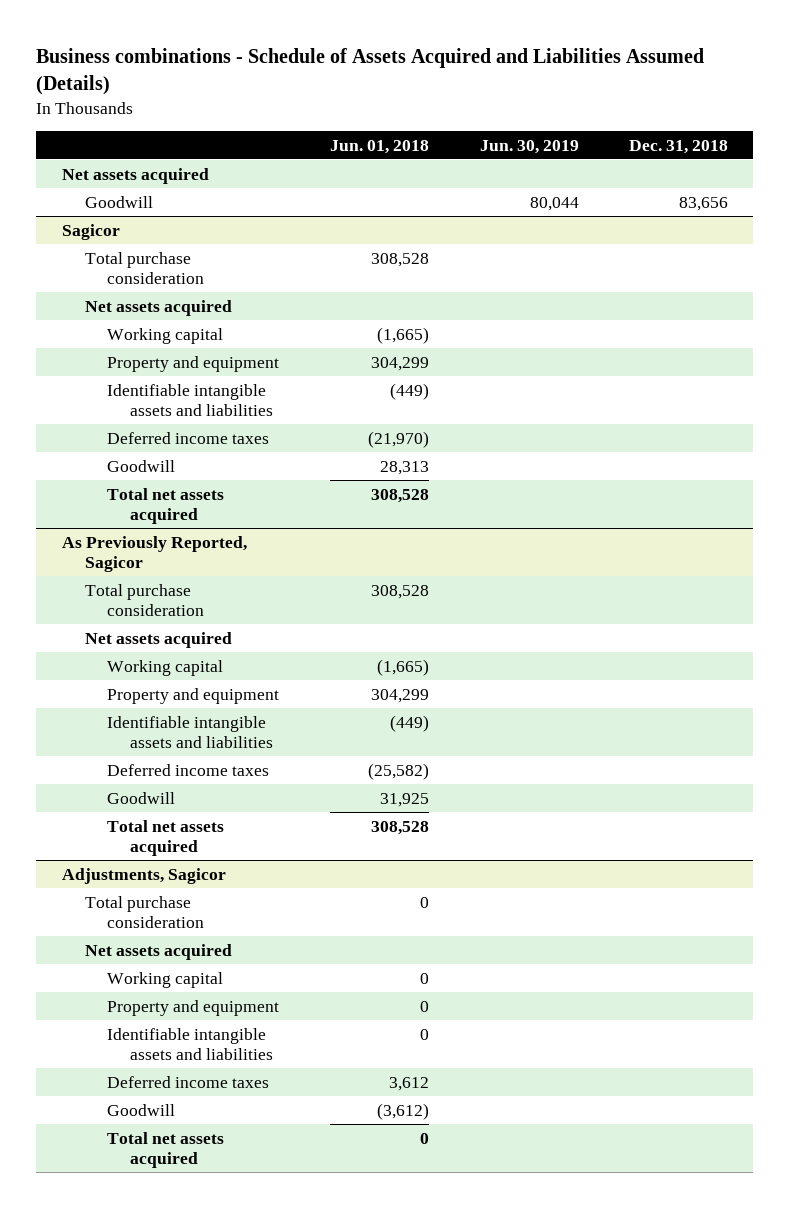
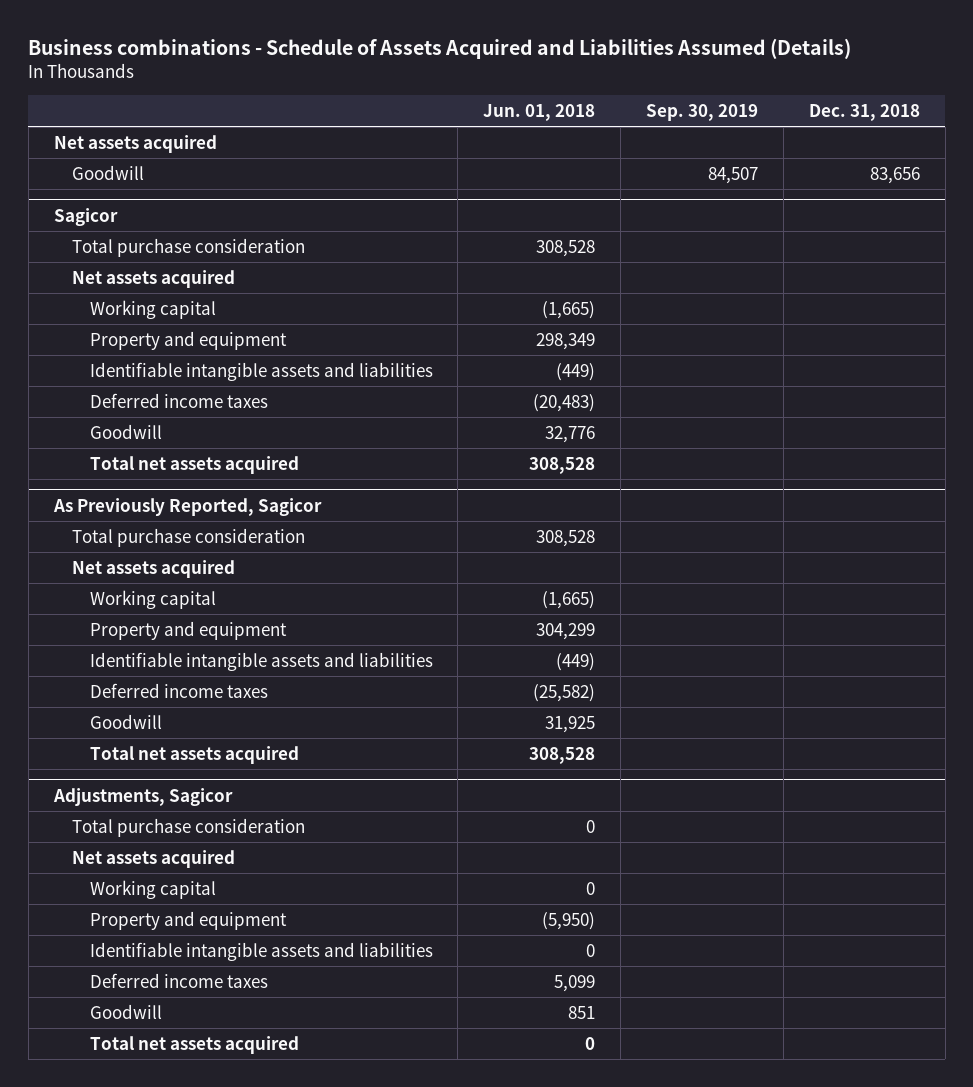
- | Jun. 01, 2018 | Jun. 30, 2019 | Dec. 31, 2018
+ | Jun. 01, 2018 | Sep. 30, 2019 | Dec. 31, 2018
@ Sagicor
- Property and equipment | 304,299 | |
+ Property and equipment | 298,349 | |
- Deferred income taxes | (21,970) | |
- Goodwill | 28,313 | |
+ Deferred income taxes | (20,483) | |
+ Goodwill | 32,776 | |
@ Adjustments, Sagicor
- Property and equipment | 0 | |
+ Property and equipment | (5,950) | |
- Deferred income taxes | 3,612 | |
- Goodwill | (3,612) | |
+ Deferred income taxes | 5,099 | |
+ Goodwill | 851 | |

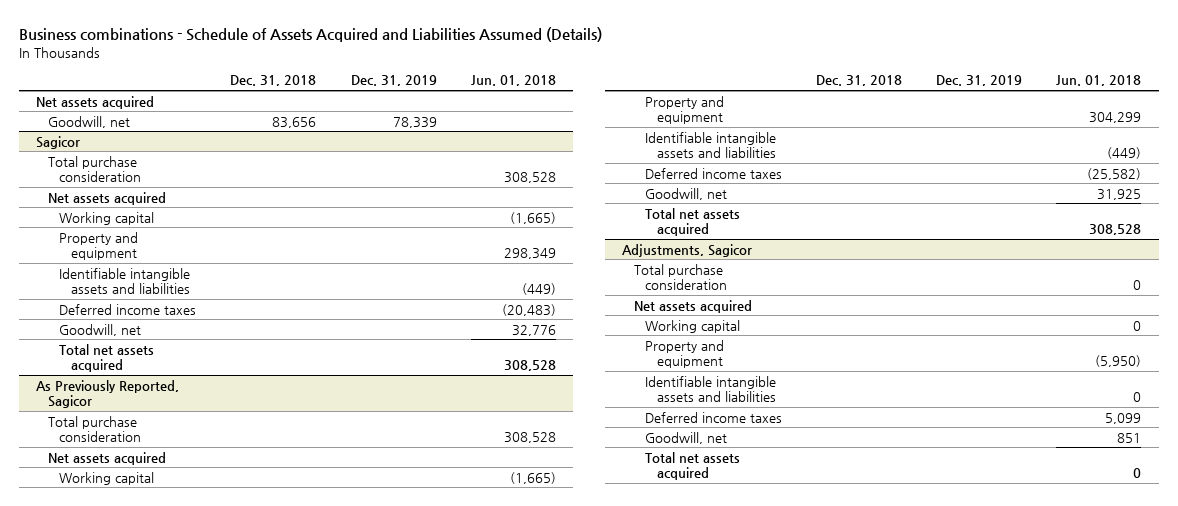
- | Jun. 01, 2018 | Sep. 30, 2019 | Dec. 31, 2018
+ | Dec. 31, 2018 | Dec. 31, 2019 | Jun. 01, 2018
- Goodwill | | 84,507 | 83,656
+ Goodwill, net | 83,656 | 78,339 |
@ Sagicor
- Goodwill | 32,776 | |
+ Goodwill, net | | | 32,776
@ As Previously Reported, Sagicor
- Goodwill | 31,925 | |
+ Goodwill, net | | | 31,925
@ Adjustments, Sagicor
- Goodwill | 851 | |
+ Goodwill, net | | | 851

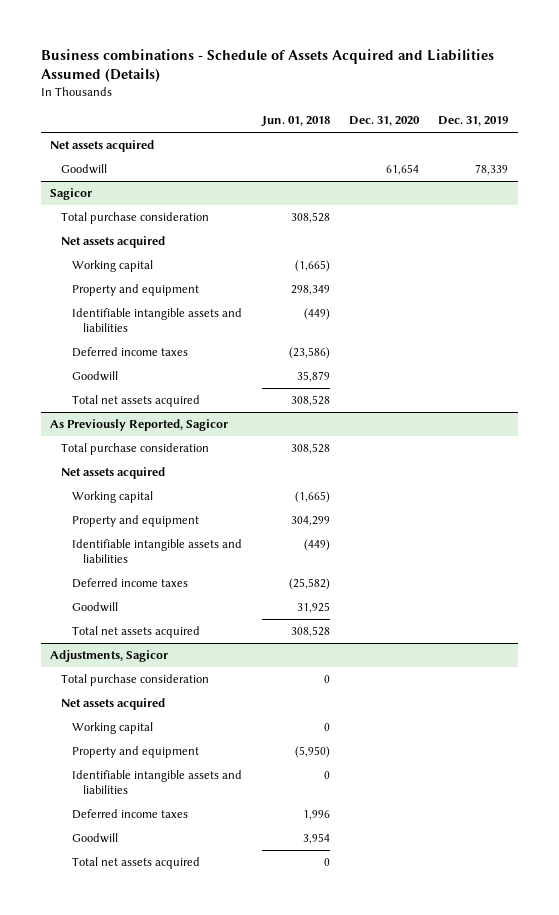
- | Dec. 31, 2018 | Dec. 31, 2019 | Jun. 01, 2018
+ | Jun. 01, 2018 | Dec. 31, 2020 | Dec. 31, 2019
- Goodwill, net | 83,656 | 78,339 |
+ Goodwill | | 61,654 | 78,339
@ Sagicor
- Deferred income taxes | | | (20,483)
- Goodwill, net | | | 32,776
+ Deferred income taxes | (23,586) | |
+ Goodwill | 35,879 | |
@ As Previously Reported, Sagicor
- Goodwill, net | | | 31,925
+ Goodwill | 31,925 | |
@ Adjustments, Sagicor
- Deferred income taxes | | | 5,099
- Goodwill, net | | | 851
+ Deferred income taxes | 1,996 | |
+ Goodwill | 3,954 | |

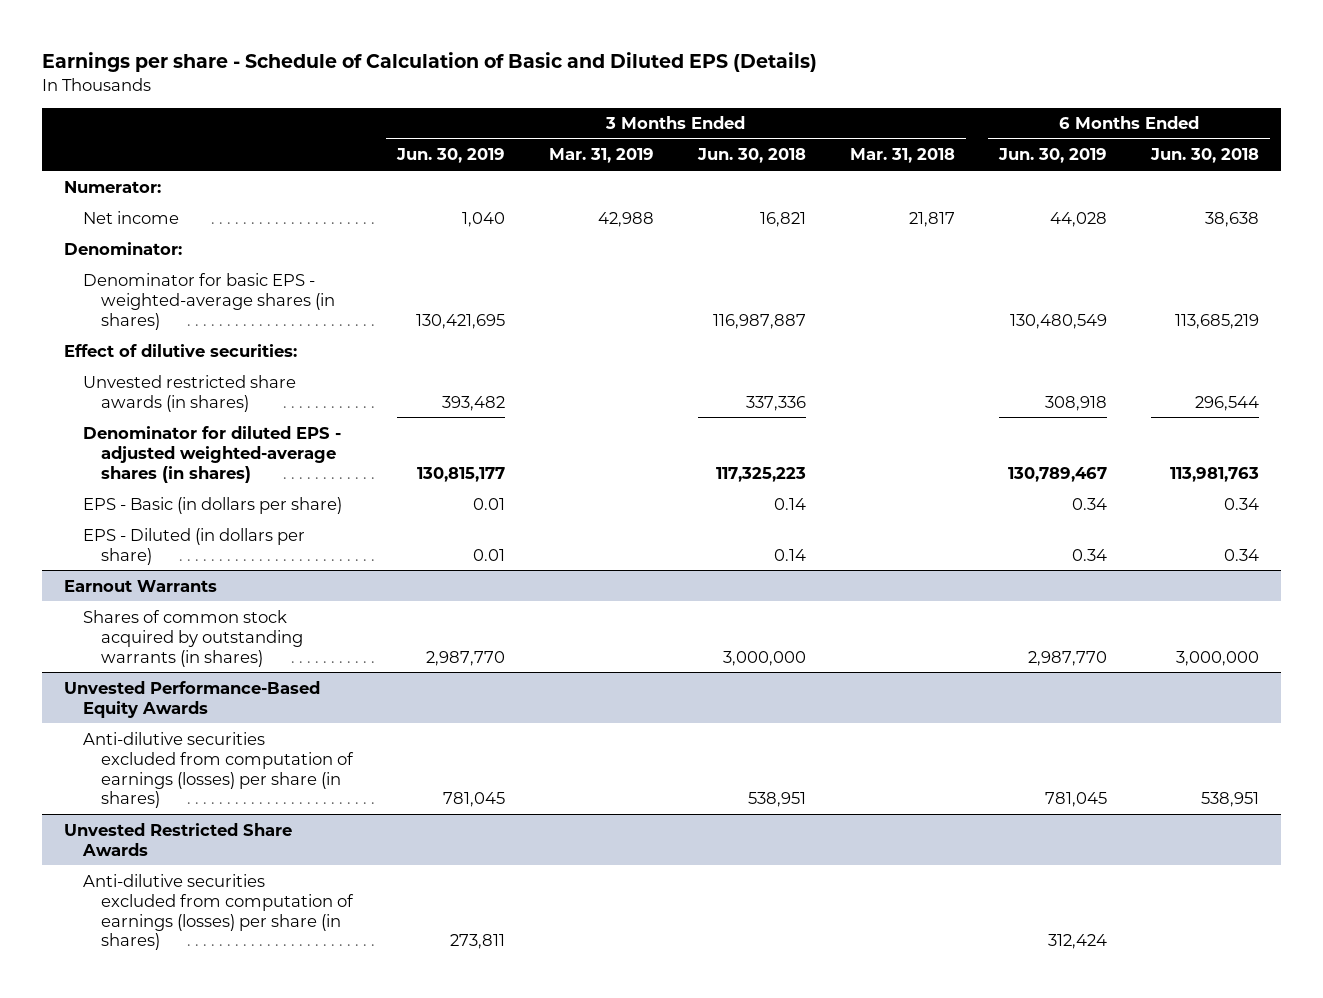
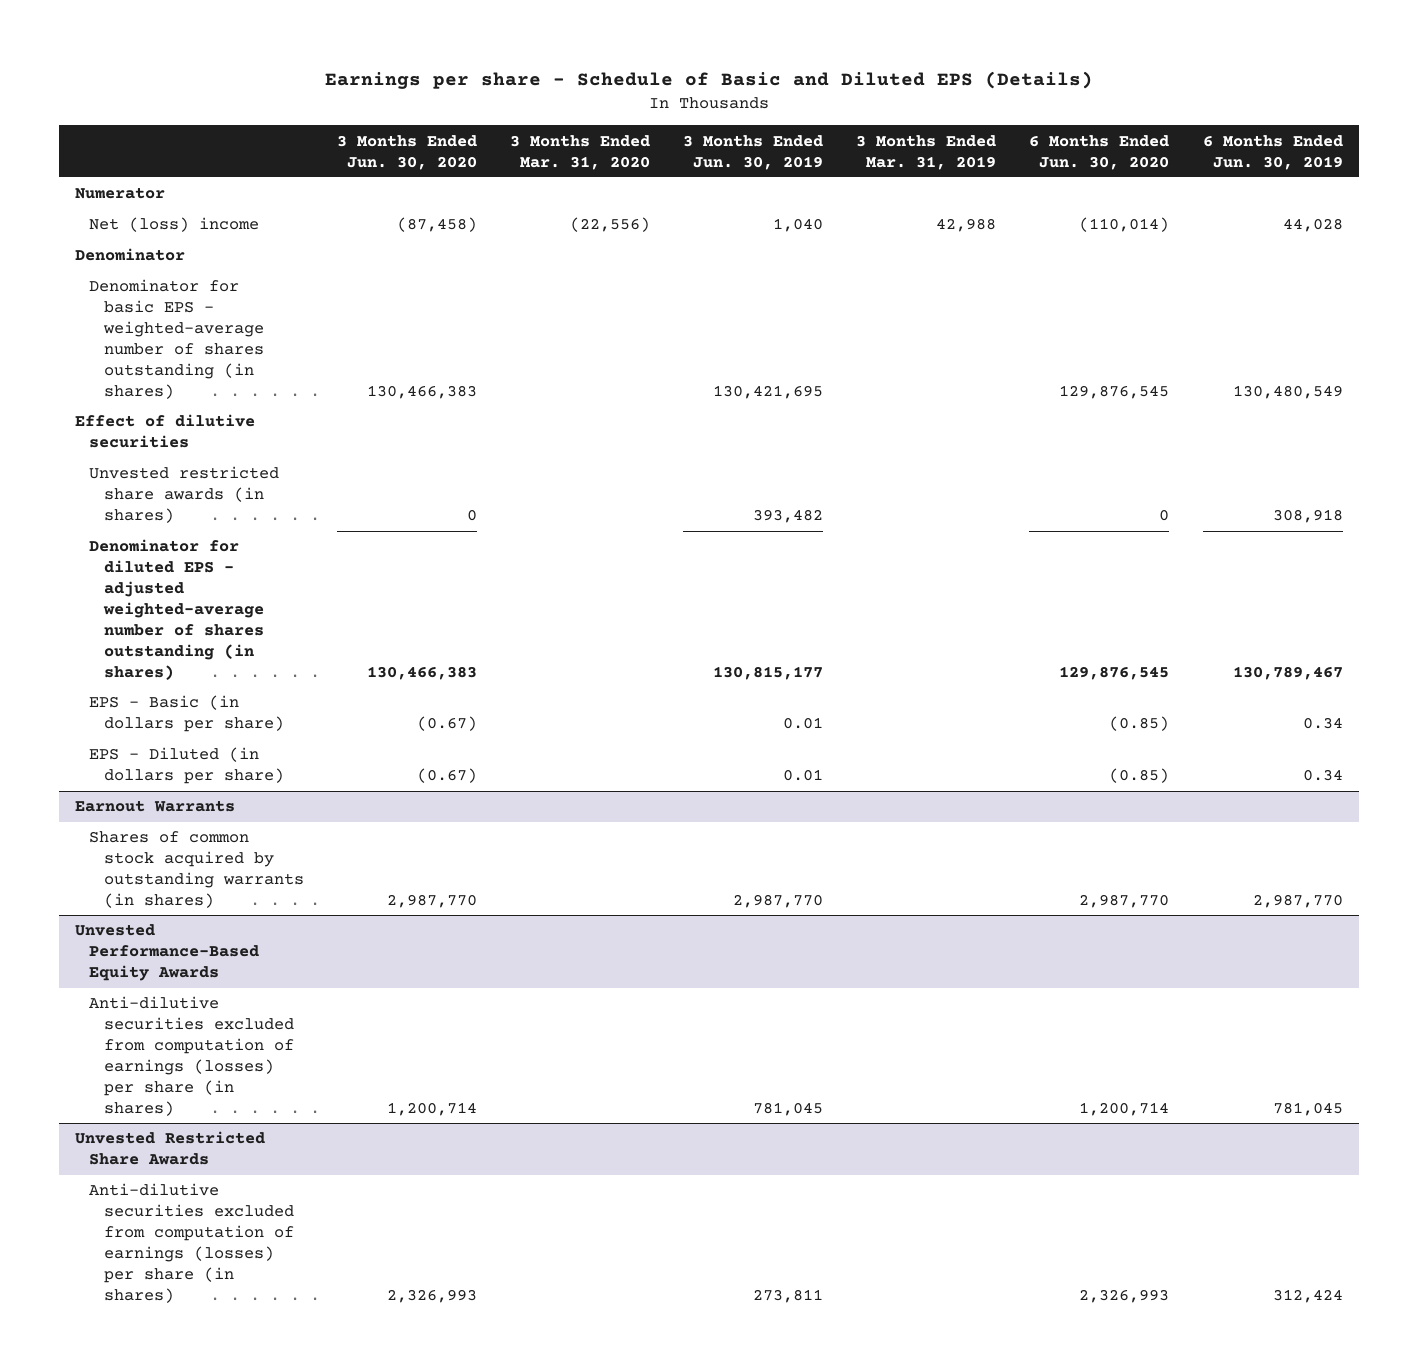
- Earnings per share - Schedule of Calculation of Basic and Diluted EPS (Details)
+ Earnings per share - Schedule of Basic and Diluted EPS (Details)
- | 3 Months Ended Jun. 30, 2019 | 3 Months Ended Mar. 31, 2019 | 3 Months Ended Jun. 30, 2018 | 3 Months Ended Mar. 31, 2018 | 6 Months Ended Jun. 30, 2019 | 6 Months Ended Jun. 30, 2018
+ | 3 Months Ended Jun. 30, 2020 | 3 Months Ended Mar. 31, 2020 | 3 Months Ended Jun. 30, 2019 | 3 Months Ended Mar. 31, 2019 | 6 Months Ended Jun. 30, 2020 | 6 Months Ended Jun. 30, 2019
- Numerator:
- Net income | 1,040 | 42,988 | 16,821 | 21,817 | 44,028 | 38,638
- Denominator:
- Denominator for basic EPS - weighted-average shares (in shares) | 130,421,695 | | 116,987,887 | | 130,480,549 | 113,685,219
- Effect of dilutive securities:
+ Numerator
+ Net (loss) income | (87,458) | (22,556) | 1,040 | 42,988 | (110,014) | 44,028
+ Denominator
+ Denominator for basic EPS - weighted-average number of shares outstanding (in shares) | 130,466,383 | | 130,421,695 | | 129,876,545 | 130,480,549
+ Effect of dilutive securities
- Denominator for diluted EPS - adjusted weighted-average shares (in shares) | 130,815,177 | | 117,325,223 | | 130,789,467 | 113,981,763
+ Denominator for diluted EPS - adjusted weighted-average number of shares outstanding (in shares) | 130,466,383 | | 130,815,177 | | 129,876,545 | 130,789,467

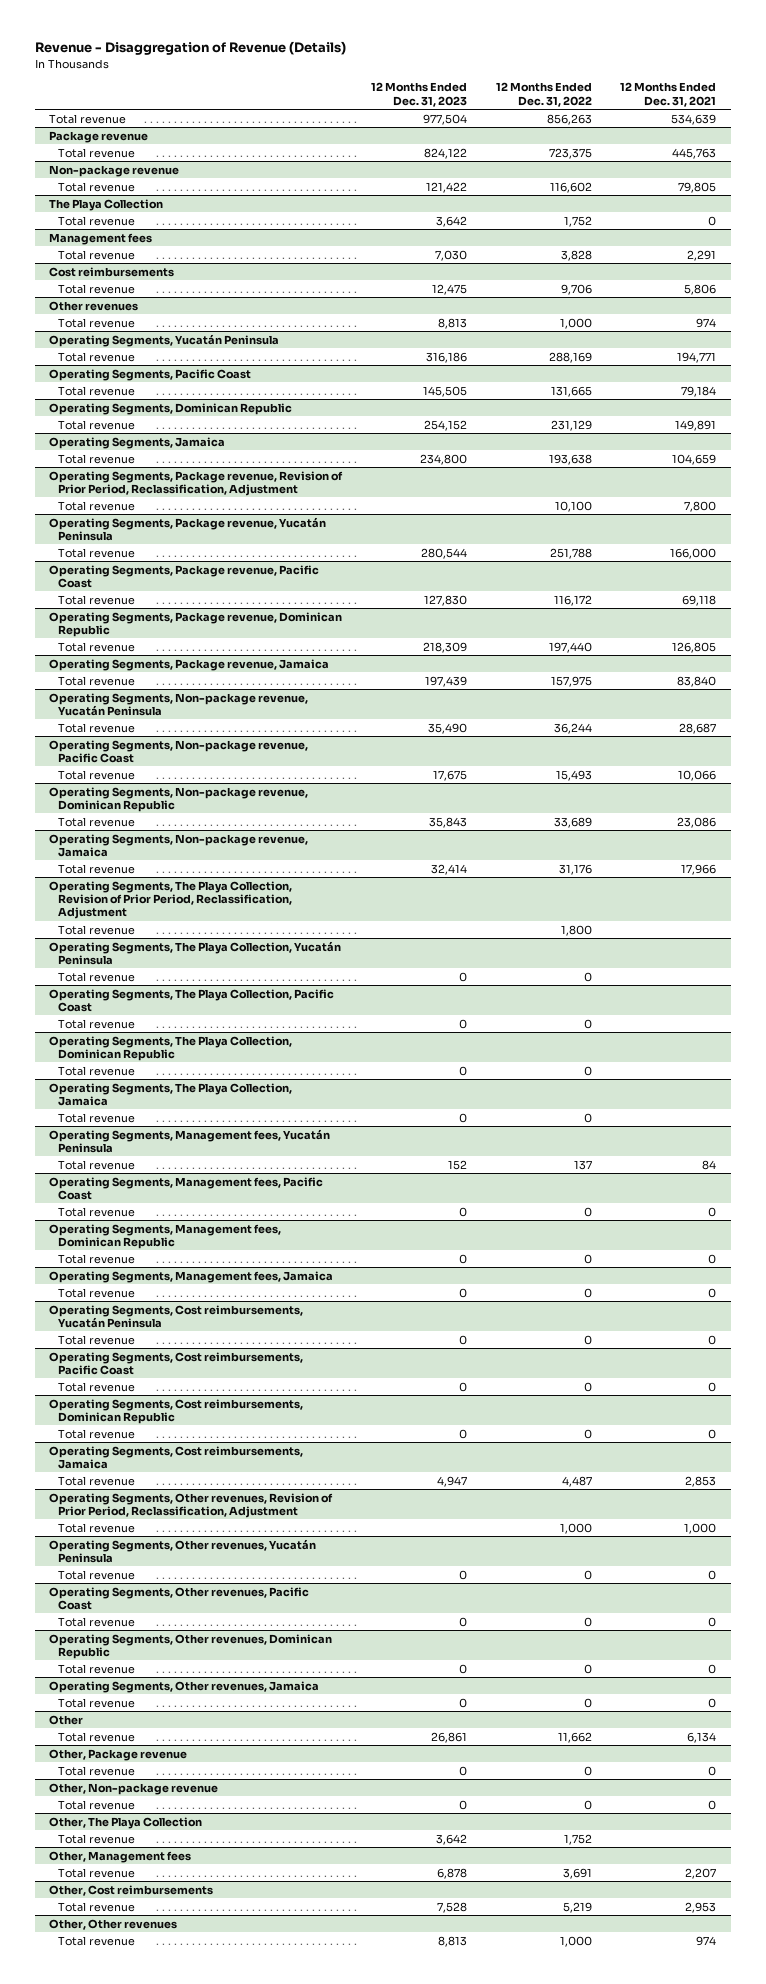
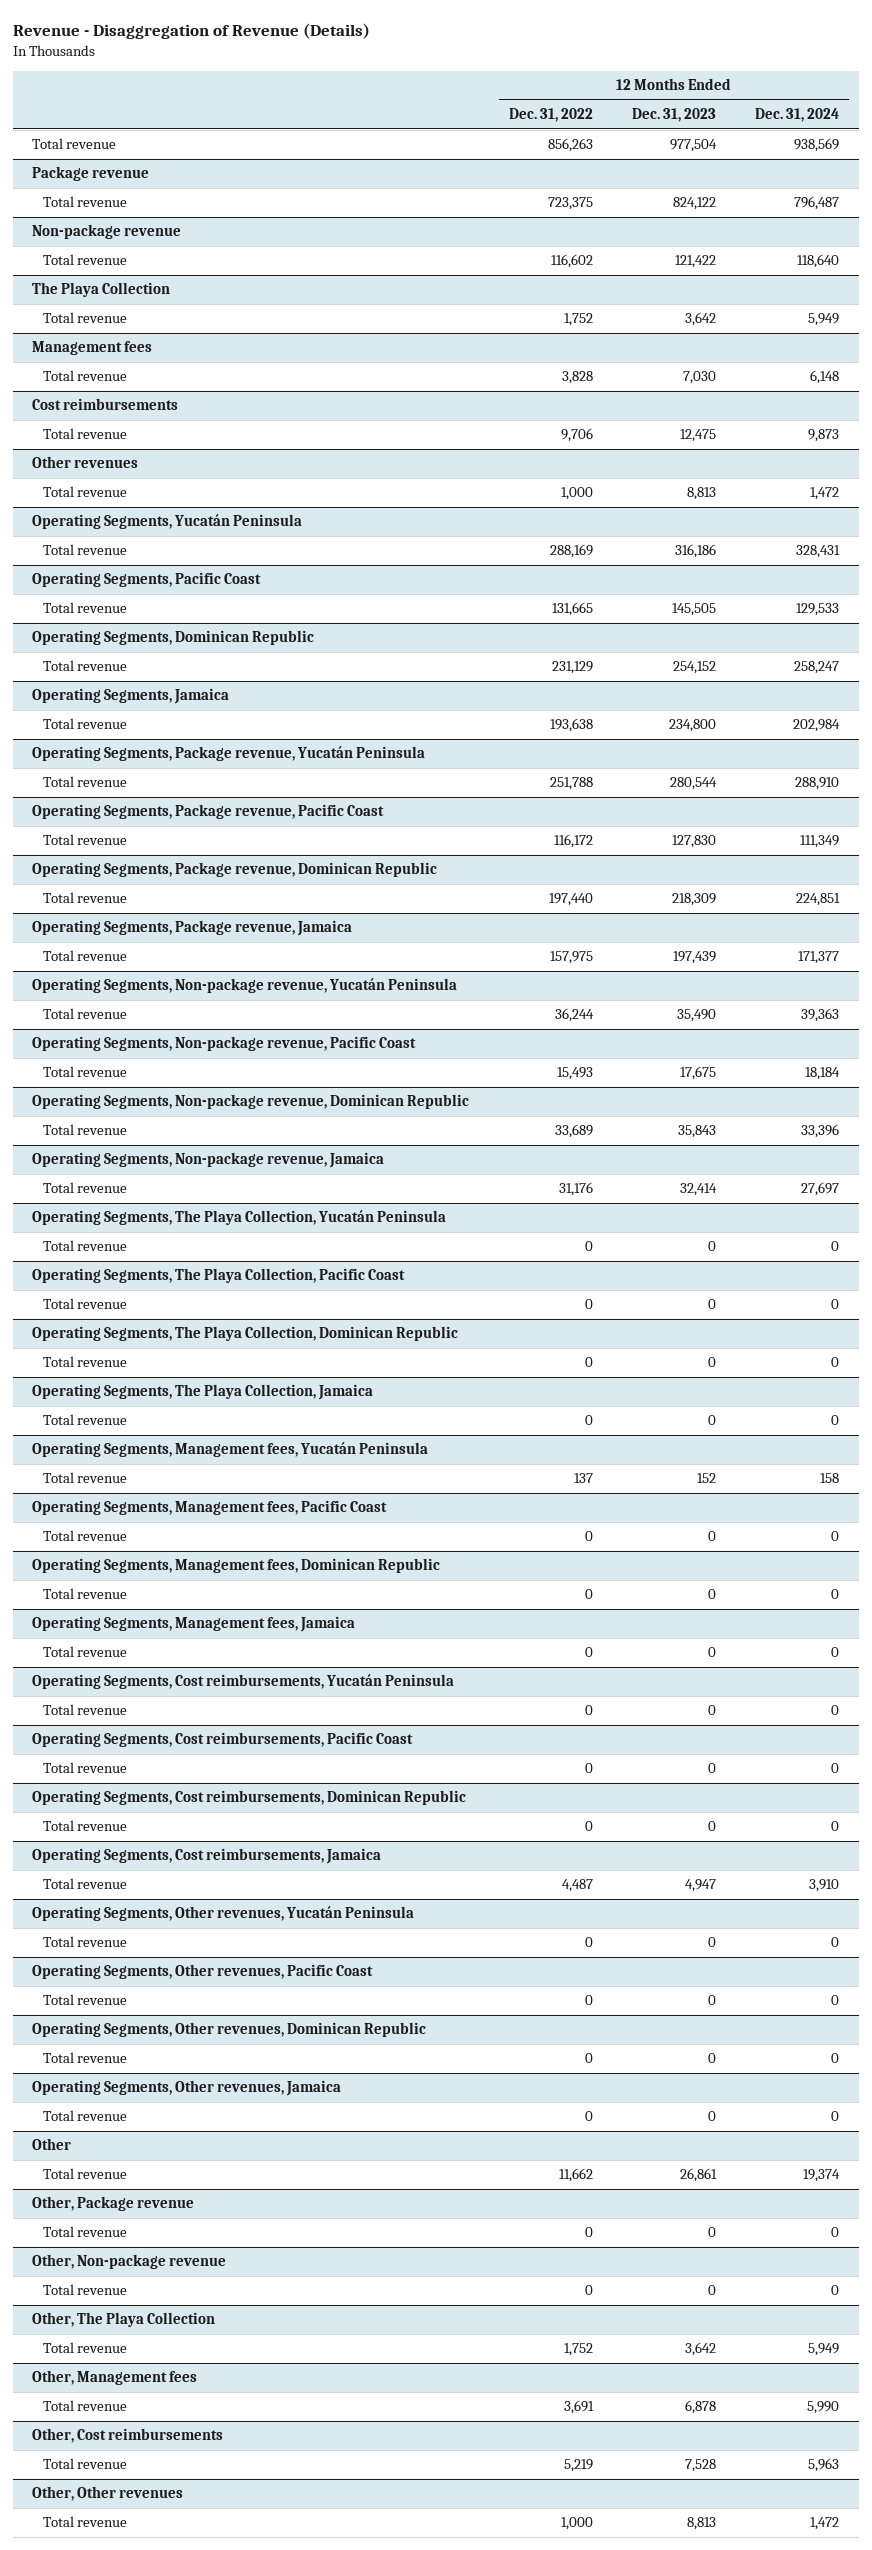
- | 12 Months Ended Dec. 31, 2023 | 12 Months Ended Dec. 31, 2022 | 12 Months Ended Dec. 31, 2021
+ | 12 Months Ended Dec. 31, 2022 | 12 Months Ended Dec. 31, 2023 | 12 Months Ended Dec. 31, 2024
- Operating Segments, Package revenue, Revision of Prior Period, Reclassification, Adjustment
- Total revenue | | 10,100 | 7,800
- Operating Segments, The Playa Collection, Revision of Prior Period, Reclassification, Adjustment
- Total revenue | | 1,800 |
- Operating Segments, Other revenues, Revision of Prior Period, Reclassification, Adjustment
- Total revenue | | 1,000 | 1,000

